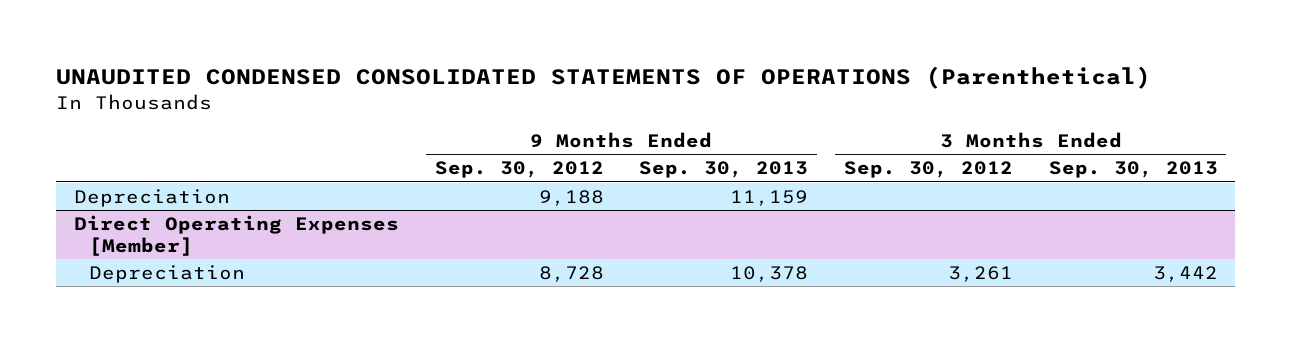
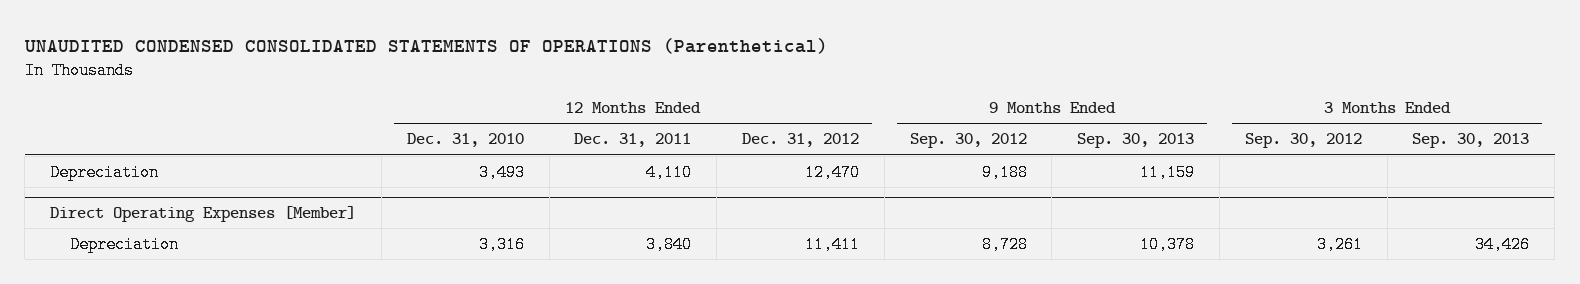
- | 9 Months Ended Sep. 30, 2012 | 9 Months Ended Sep. 30, 2013 | 3 Months Ended Sep. 30, 2012 | 3 Months Ended Sep. 30, 2013
+ | 12 Months Ended Dec. 31, 2010 | 12 Months Ended Dec. 31, 2011 | 12 Months Ended Dec. 31, 2012 | 9 Months Ended Sep. 30, 2012 | 9 Months Ended Sep. 30, 2013 | 3 Months Ended Sep. 30, 2012 | 3 Months Ended Sep. 30, 2013
@ Direct Operating Expenses [Member]
- Depreciation | 8,728 | 10,378 | 3,261 | 3,442
+ Depreciation | 3,316 | 3,840 | 11,411 | 8,728 | 10,378 | 3,261 | 34,426

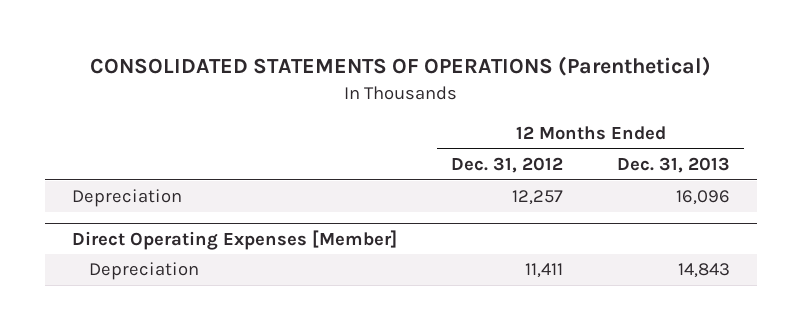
- UNAUDITED CONDENSED CONSOLIDATED STATEMENTS OF OPERATIONS (Parenthetical)
+ CONSOLIDATED STATEMENTS OF OPERATIONS (Parenthetical)
- | 12 Months Ended Dec. 31, 2010 | 12 Months Ended Dec. 31, 2011 | 12 Months Ended Dec. 31, 2012 | 9 Months Ended Sep. 30, 2012 | 9 Months Ended Sep. 30, 2013 | 3 Months Ended Sep. 30, 2012 | 3 Months Ended Sep. 30, 2013
+ | 12 Months Ended Dec. 31, 2012 | 12 Months Ended Dec. 31, 2013
- Depreciation | 3,493 | 4,110 | 12,470 | 9,188 | 11,159 | |
+ Depreciation | 12,257 | 16,096

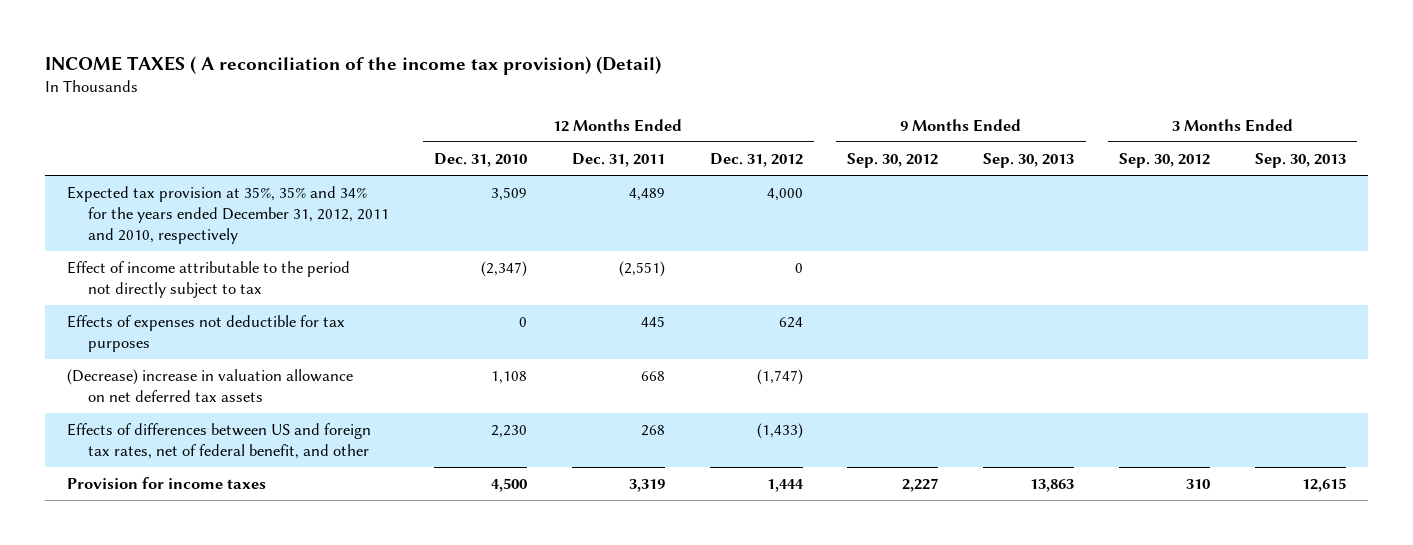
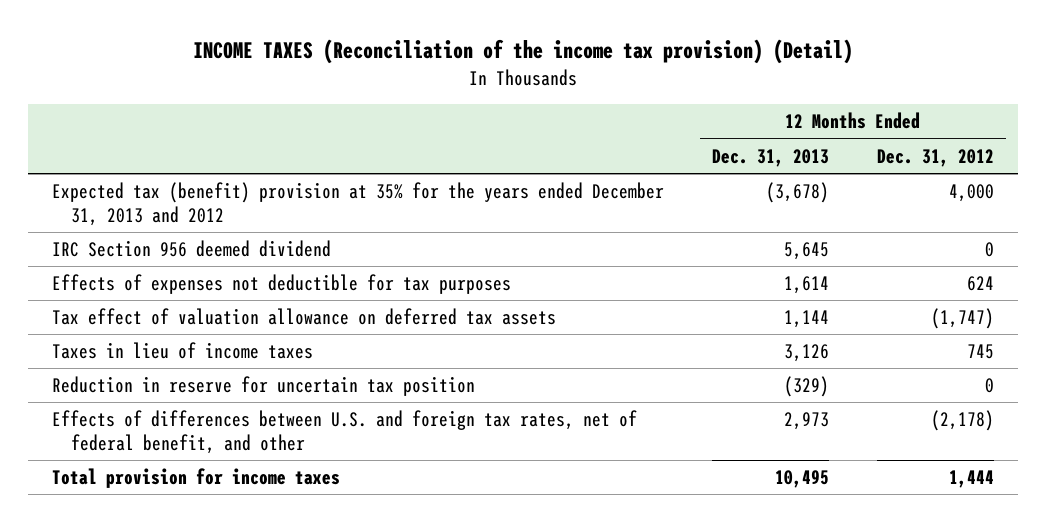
- INCOME TAXES ( A reconciliation of the income tax provision) (Detail)
+ INCOME TAXES (Reconciliation of the income tax provision) (Detail)
- | 12 Months Ended Dec. 31, 2010 | 12 Months Ended Dec. 31, 2011 | 12 Months Ended Dec. 31, 2012 | 9 Months Ended Sep. 30, 2012 | 9 Months Ended Sep. 30, 2013 | 3 Months Ended Sep. 30, 2012 | 3 Months Ended Sep. 30, 2013
+ | 12 Months Ended Dec. 31, 2013 | 12 Months Ended Dec. 31, 2012
- Expected tax provision at 35%, 35% and 34% for the years ended December 31, 2012, 2011 and 2010, respectively | 3,509 | 4,489 | 4,000 | | | |
- Effect of income attributable to the period not directly subject to tax | (2,347) | (2,551) | 0 | | | |
+ Expected tax (benefit) provision at 35% for the years ended December 31, 2013 and 2012 | (3,678) | 4,000
+ IRC Section 956 deemed dividend | 5,645 | 0
- (Decrease) increase in valuation allowance on net deferred tax assets | 1,108 | 668 | (1,747) | | | |
- Effects of differences between US and foreign tax rates, net of federal benefit, and other | 2,230 | 268 | (1,433) | | | |
- Provision for income taxes | 4,500 | 3,319 | 1,444 | 2,227 | 13,863 | 310 | 12,615
+ Tax effect of valuation allowance on deferred tax assets | 1,144 | (1,747)
+ Taxes in lieu of income taxes | 3,126 | 745
+ Reduction in reserve for uncertain tax position | (329) | 0
+ Effects of differences between U.S. and foreign tax rates, net of federal benefit, and other | 2,973 | (2,178)
+ Total provision for income taxes | 10,495 | 1,444

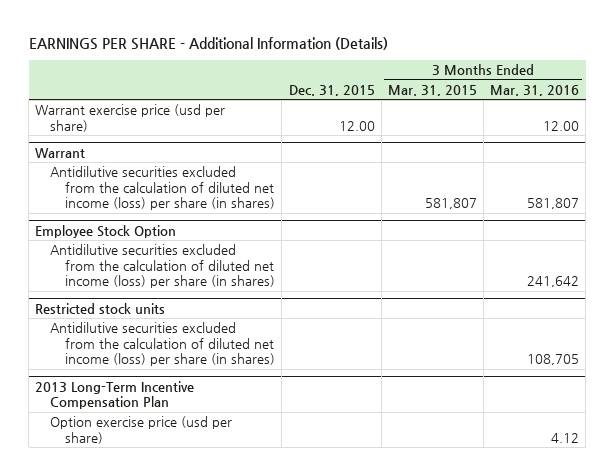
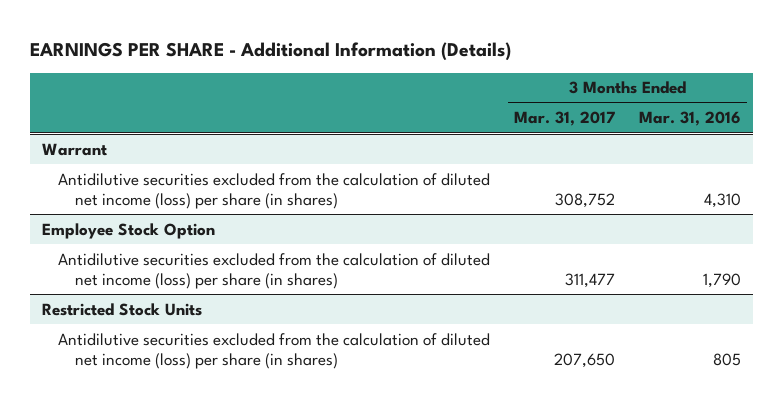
- | Dec. 31, 2015 | 3 Months Ended Mar. 31, 2015 | 3 Months Ended Mar. 31, 2016
+ | 3 Months Ended Mar. 31, 2017 | 3 Months Ended Mar. 31, 2016
- Warrant exercise price (usd per share) | 12.00 | | 12.00
@ Warrant
- Antidilutive securities excluded from the calculation of diluted net income (loss) per share (in shares) | | 581,807 | 581,807
+ Antidilutive securities excluded from the calculation of diluted net income (loss) per share (in shares) | 308,752 | 4,310
@ Employee Stock Option
- Antidilutive securities excluded from the calculation of diluted net income (loss) per share (in shares) | | | 241,642
- Restricted stock units
- Antidilutive securities excluded from the calculation of diluted net income (loss) per share (in shares) | | | 108,705
- 2013 Long-Term Incentive Compensation Plan
- Option exercise price (usd per share) | | | 4.12
@ Employee Stock Option
+ Antidilutive securities excluded from the calculation of diluted net income (loss) per share (in shares) | 311,477 | 1,790
+ Restricted Stock Units
+ Antidilutive securities excluded from the calculation of diluted net income (loss) per share (in shares) | 207,650 | 805

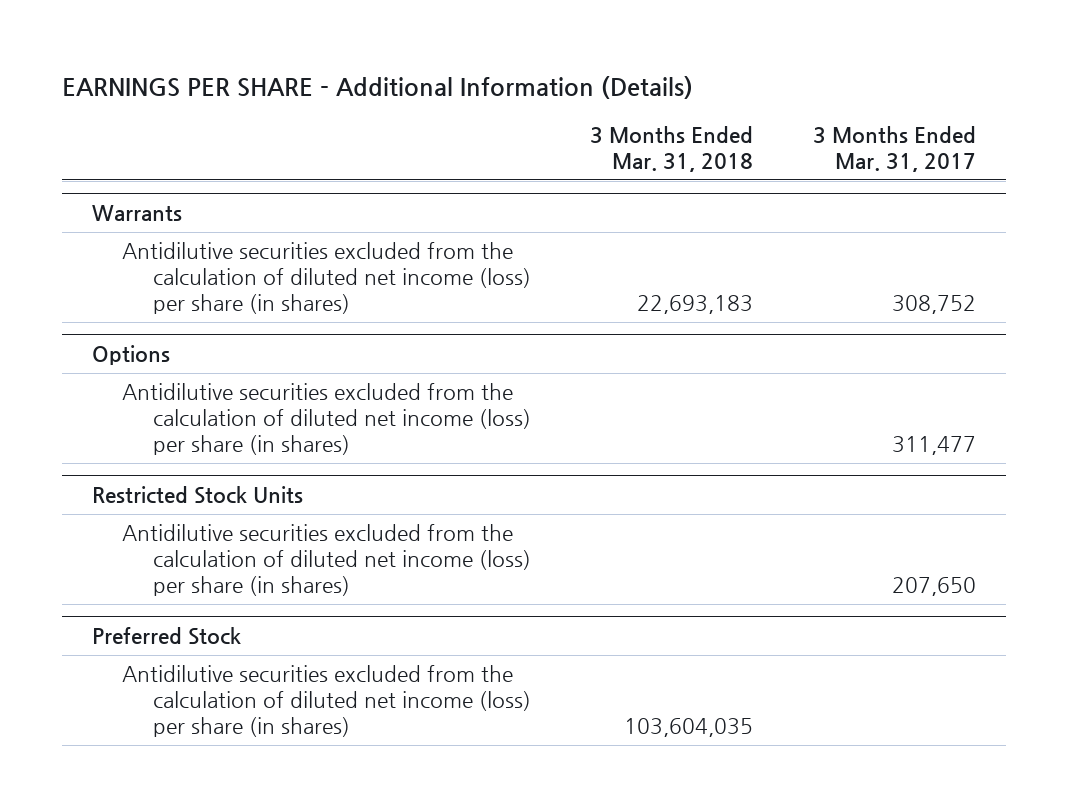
- | 3 Months Ended Mar. 31, 2017 | 3 Months Ended Mar. 31, 2016
+ | 3 Months Ended Mar. 31, 2018 | 3 Months Ended Mar. 31, 2017
- Warrant
+ Warrants
- Employee Stock Option
+ Options
+ Preferred Stock
+ Antidilutive securities excluded from the calculation of diluted net income (loss) per share (in shares) | 103,604,035 |

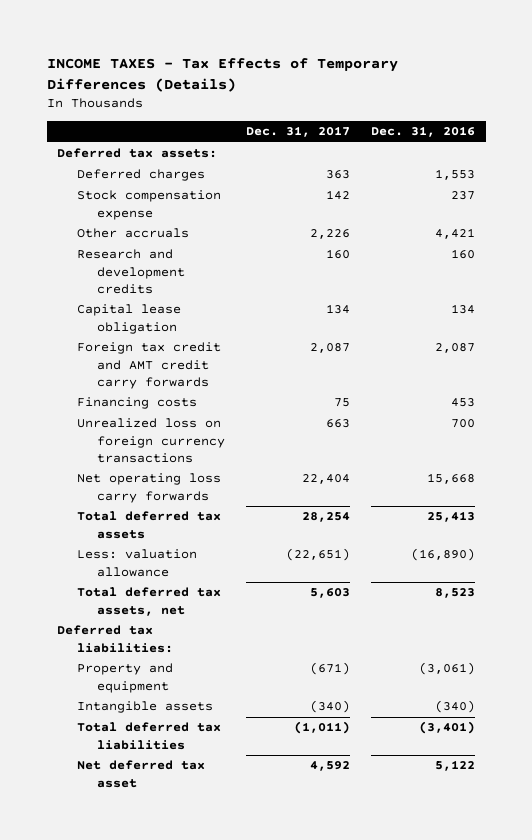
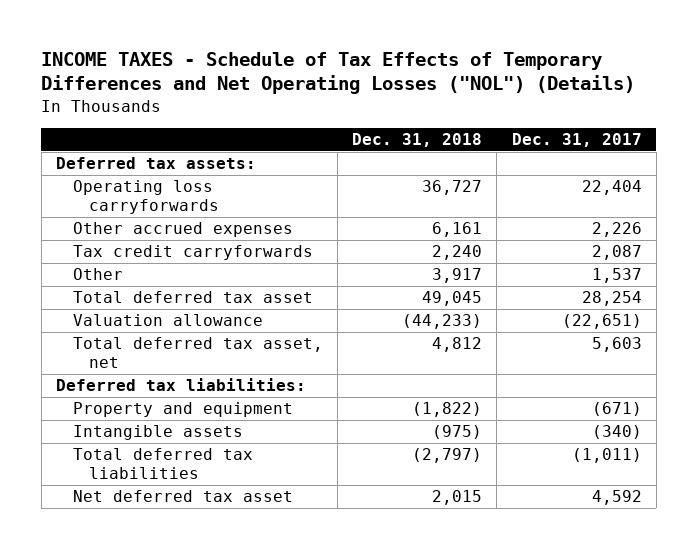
- INCOME TAXES - Tax Effects of Temporary Differences (Details)
+ INCOME TAXES - Schedule of Tax Effects of Temporary Differences and Net Operating Losses ("NOL") (Details)
- | Dec. 31, 2017 | Dec. 31, 2016
+ | Dec. 31, 2018 | Dec. 31, 2017
- Deferred charges | 363 | 1,553
- Stock compensation expense | 142 | 237
- Other accruals | 2,226 | 4,421
- Research and development credits | 160 | 160
- Capital lease obligation | 134 | 134
- Foreign tax credit and AMT credit carry forwards | 2,087 | 2,087
- Financing costs | 75 | 453
- Unrealized loss on foreign currency transactions | 663 | 700
- Net operating loss carry forwards | 22,404 | 15,668
- Total deferred tax assets | 28,254 | 25,413
- Less: valuation allowance | (22,651) | (16,890)
- Total deferred tax assets, net | 5,603 | 8,523
+ Operating loss carryforwards | 36,727 | 22,404
+ Other accrued expenses | 6,161 | 2,226
+ Tax credit carryforwards | 2,240 | 2,087
+ Other | 3,917 | 1,537
+ Total deferred tax asset | 49,045 | 28,254
+ Valuation allowance | (44,233) | (22,651)
+ Total deferred tax asset, net | 4,812 | 5,603

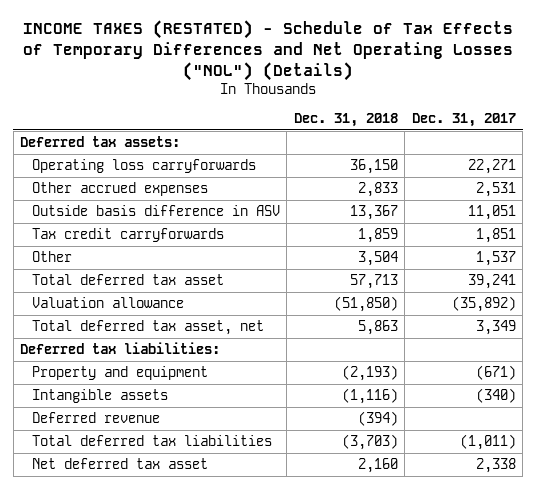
- INCOME TAXES - Schedule of Tax Effects of Temporary Differences and Net Operating Losses ("NOL") (Details)
+ INCOME TAXES (RESTATED) - Schedule of Tax Effects of Temporary Differences and Net Operating Losses ("NOL") (Details)
- Operating loss carryforwards | 36,727 | 22,404
- Other accrued expenses | 6,161 | 2,226
- Tax credit carryforwards | 2,240 | 2,087
- Other | 3,917 | 1,537
- Total deferred tax asset | 49,045 | 28,254
- Valuation allowance | (44,233) | (22,651)
- Total deferred tax asset, net | 4,812 | 5,603
+ Operating loss carryforwards | 36,150 | 22,271
+ Other accrued expenses | 2,833 | 2,531
+ Outside basis difference in ASV | 13,367 | 11,051
+ Tax credit carryforwards | 1,859 | 1,851
+ Other | 3,504 | 1,537
+ Total deferred tax asset | 57,713 | 39,241
+ Valuation allowance | (51,850) | (35,892)
+ Total deferred tax asset, net | 5,863 | 3,349
- Property and equipment | (1,822) | (671)
- Intangible assets | (975) | (340)
- Total deferred tax liabilities | (2,797) | (1,011)
- Net deferred tax asset | 2,015 | 4,592
+ Property and equipment | (2,193) | (671)
+ Intangible assets | (1,116) | (340)
+ Deferred revenue | (394) |
+ Total deferred tax liabilities | (3,703) | (1,011)
+ Net deferred tax asset | 2,160 | 2,338

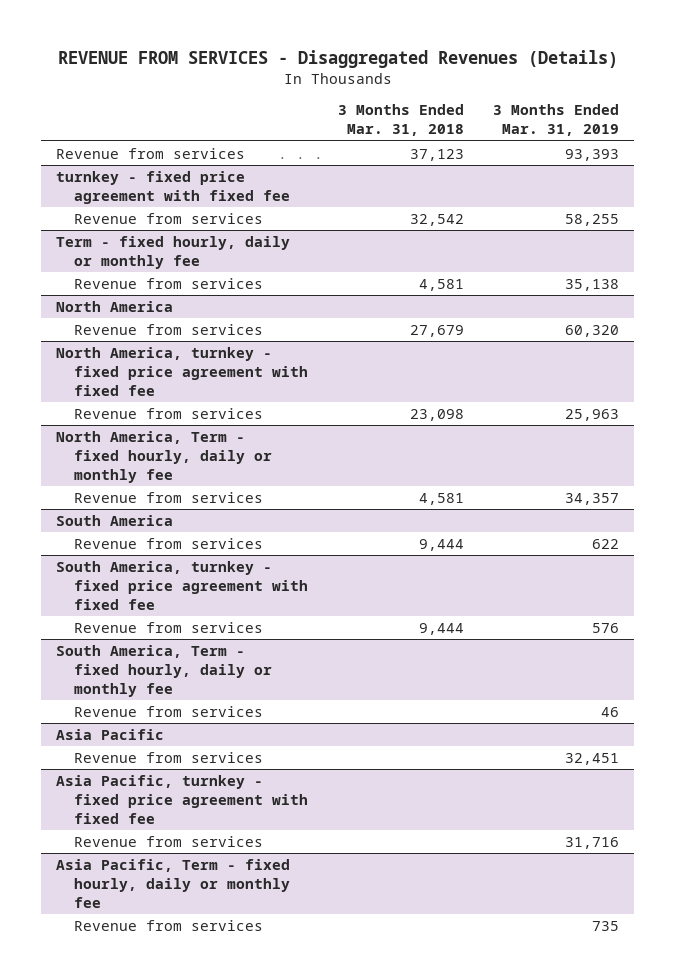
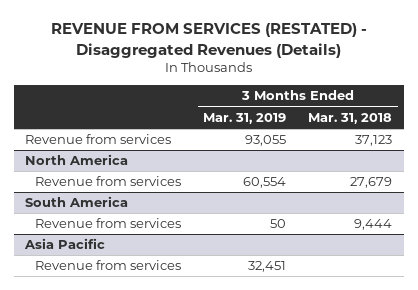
- REVENUE FROM SERVICES - Disaggregated Revenues (Details)
+ REVENUE FROM SERVICES (RESTATED) - Disaggregated Revenues (Details)
- | 3 Months Ended Mar. 31, 2018 | 3 Months Ended Mar. 31, 2019
+ | 3 Months Ended Mar. 31, 2019 | 3 Months Ended Mar. 31, 2018
- Revenue from services | 37,123 | 93,393
- turnkey - fixed price agreement with fixed fee
- Revenue from services | 32,542 | 58,255
- Term - fixed hourly, daily or monthly fee
- Revenue from services | 4,581 | 35,138
+ Revenue from services | 93,055 | 37,123
@ North America
- Revenue from services | 27,679 | 60,320
- North America, turnkey - fixed price agreement with fixed fee
- Revenue from services | 23,098 | 25,963
- North America, Term - fixed hourly, daily or monthly fee
- Revenue from services | 4,581 | 34,357
@ North America
+ Revenue from services | 60,554 | 27,679
@ South America
- Revenue from services | 9,444 | 622
- South America, turnkey - fixed price agreement with fixed fee
- Revenue from services | 9,444 | 576
- South America, Term - fixed hourly, daily or monthly fee
- Revenue from services | | 46
@ South America
+ Revenue from services | 50 | 9,444
- Asia Pacific, turnkey - fixed price agreement with fixed fee
- Revenue from services | | 31,716
- Asia Pacific, Term - fixed hourly, daily or monthly fee
- Revenue from services | | 735

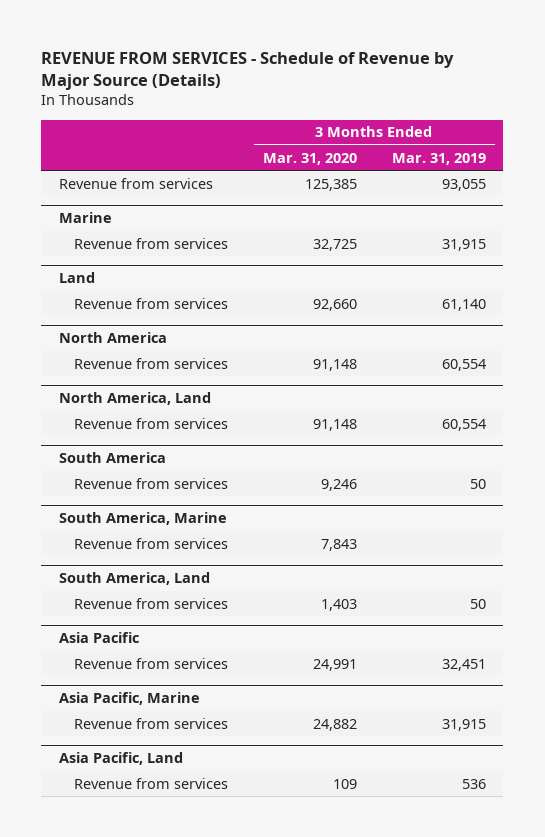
- REVENUE FROM SERVICES (RESTATED) - Disaggregated Revenues (Details)
+ REVENUE FROM SERVICES - Schedule of Revenue by Major Source (Details)
- | 3 Months Ended Mar. 31, 2019 | 3 Months Ended Mar. 31, 2018
+ | 3 Months Ended Mar. 31, 2020 | 3 Months Ended Mar. 31, 2019
+ Marine
+ Revenue from services | 32,725 | 31,915
+ Land
+ Revenue from services | 92,660 | 61,140
+ North America, Land
+ Revenue from services | 91,148 | 60,554
+ South America, Marine
+ Revenue from services | 7,843 |
+ South America, Land
+ Revenue from services | 1,403 | 50
+ Asia Pacific, Marine
+ Revenue from services | 24,882 | 31,915
+ Asia Pacific, Land
+ Revenue from services | 109 | 536

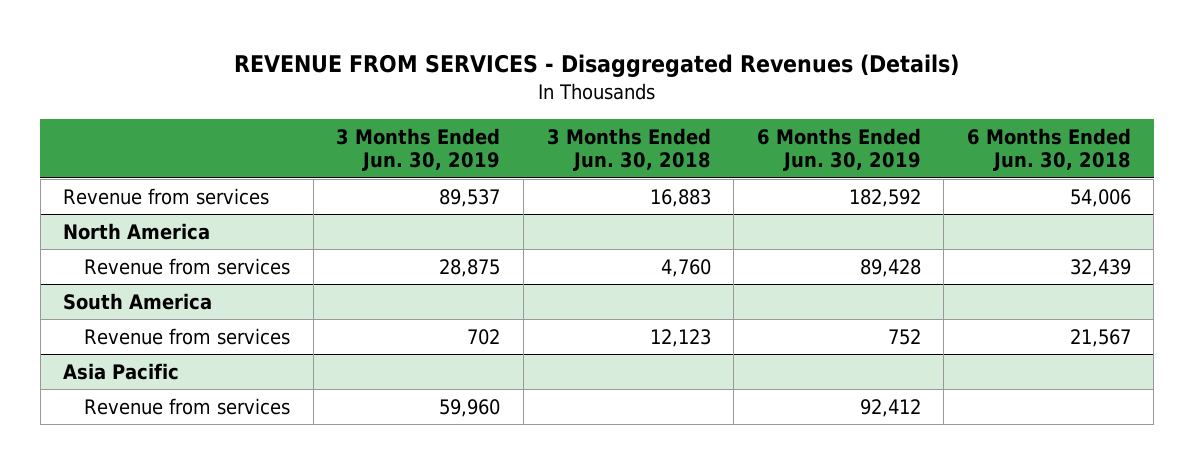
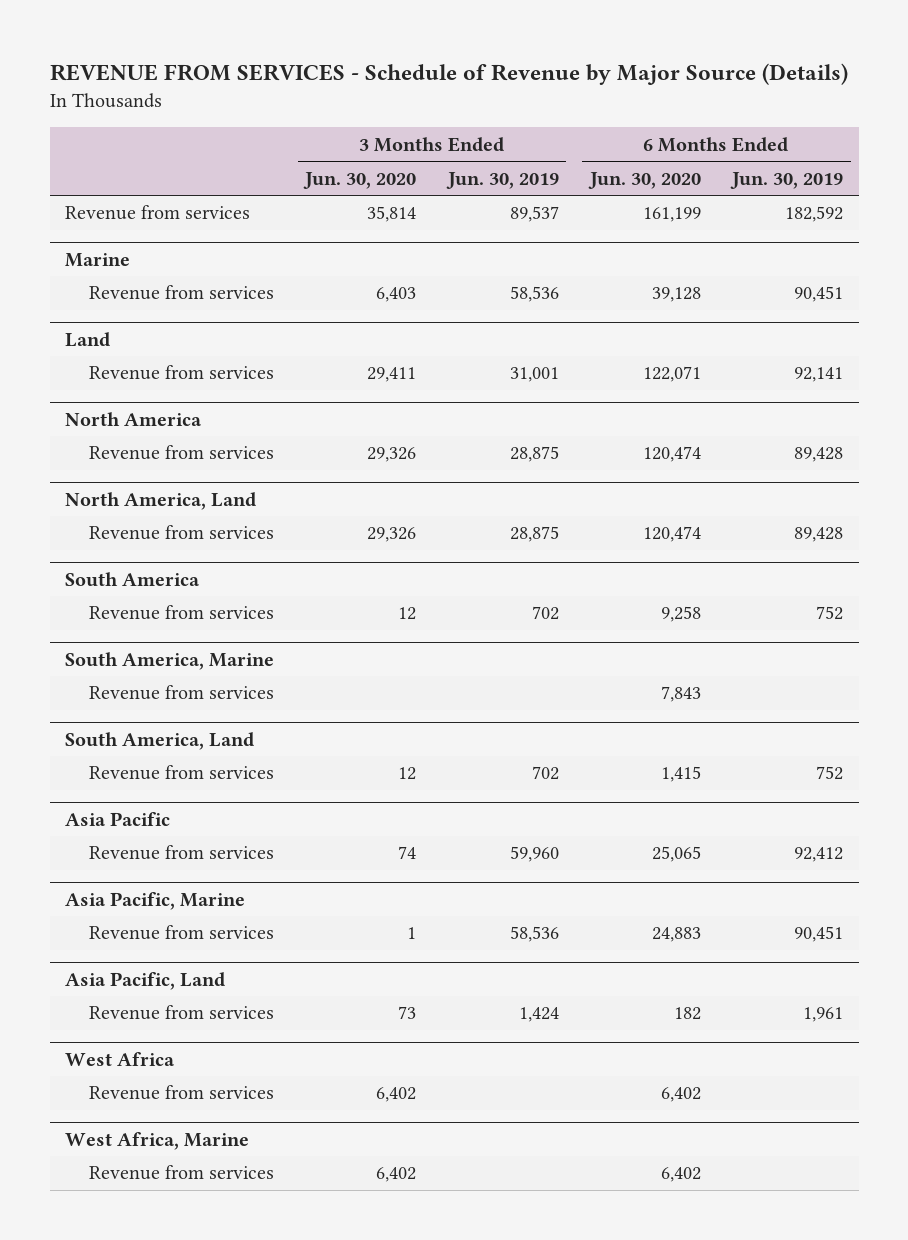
- REVENUE FROM SERVICES - Disaggregated Revenues (Details)
+ REVENUE FROM SERVICES - Schedule of Revenue by Major Source (Details)
- | 3 Months Ended Jun. 30, 2019 | 3 Months Ended Jun. 30, 2018 | 6 Months Ended Jun. 30, 2019 | 6 Months Ended Jun. 30, 2018
+ | 3 Months Ended Jun. 30, 2020 | 3 Months Ended Jun. 30, 2019 | 6 Months Ended Jun. 30, 2020 | 6 Months Ended Jun. 30, 2019
+ Marine
+ Revenue from services | 6,403 | 58,536 | 39,128 | 90,451
+ Land
+ Revenue from services | 29,411 | 31,001 | 122,071 | 92,141
+ North America, Land
+ Revenue from services | 29,326 | 28,875 | 120,474 | 89,428
+ South America, Marine
+ Revenue from services | | | 7,843 |
+ South America, Land
+ Revenue from services | 12 | 702 | 1,415 | 752
+ Asia Pacific, Marine
+ Revenue from services | 1 | 58,536 | 24,883 | 90,451
+ Asia Pacific, Land
+ Revenue from services | 73 | 1,424 | 182 | 1,961
+ West Africa
+ Revenue from services | 6,402 | | 6,402 |
+ West Africa, Marine
+ Revenue from services | 6,402 | | 6,402 |

